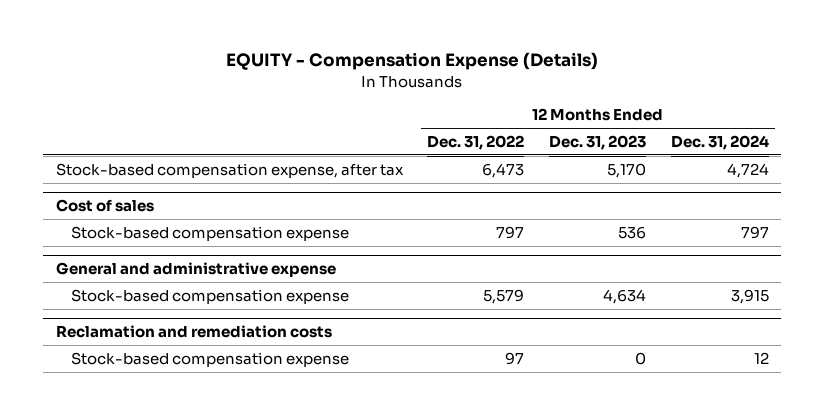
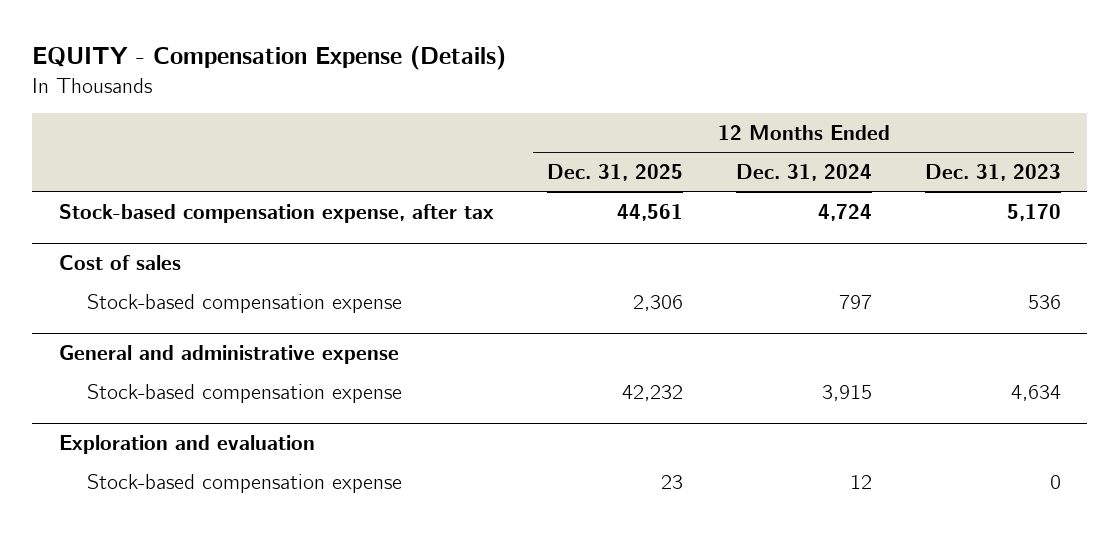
- | 12 Months Ended Dec. 31, 2022 | 12 Months Ended Dec. 31, 2023 | 12 Months Ended Dec. 31, 2024
+ | 12 Months Ended Dec. 31, 2025 | 12 Months Ended Dec. 31, 2024 | 12 Months Ended Dec. 31, 2023
- Reclamation and remediation costs
+ Exploration and evaluation

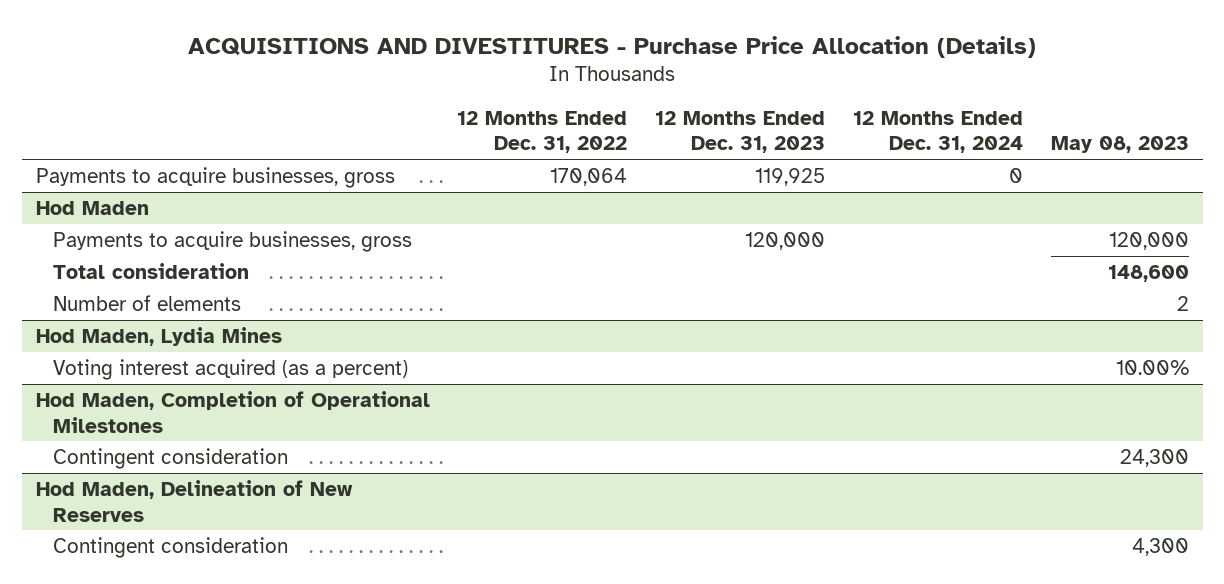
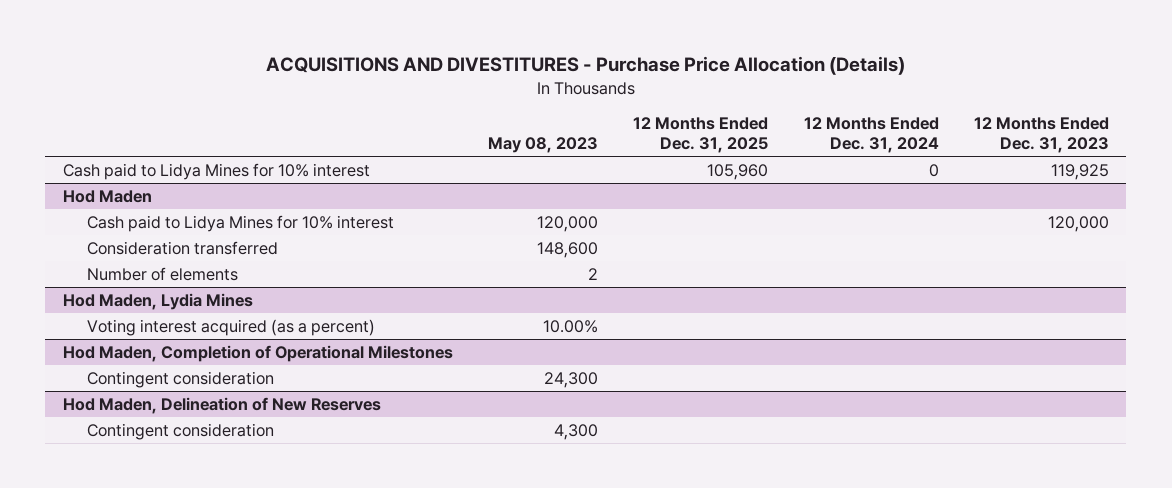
- | 12 Months Ended Dec. 31, 2022 | 12 Months Ended Dec. 31, 2023 | 12 Months Ended Dec. 31, 2024 | May 08, 2023
+ | May 08, 2023 | 12 Months Ended Dec. 31, 2025 | 12 Months Ended Dec. 31, 2024 | 12 Months Ended Dec. 31, 2023
- Payments to acquire businesses, gross | 170,064 | 119,925 | 0 |
+ Cash paid to Lidya Mines for 10% interest | | 105,960 | 0 | 119,925
@ Hod Maden
- Payments to acquire businesses, gross | | 120,000 | | 120,000
- Total consideration | | | | 148,600
+ Cash paid to Lidya Mines for 10% interest | 120,000 | | | 120,000
+ Consideration transferred | 148,600 | | |

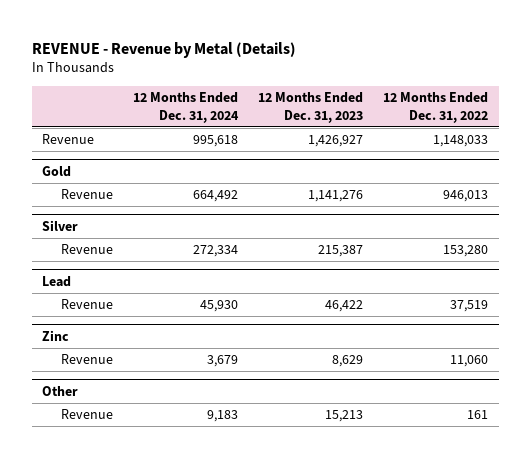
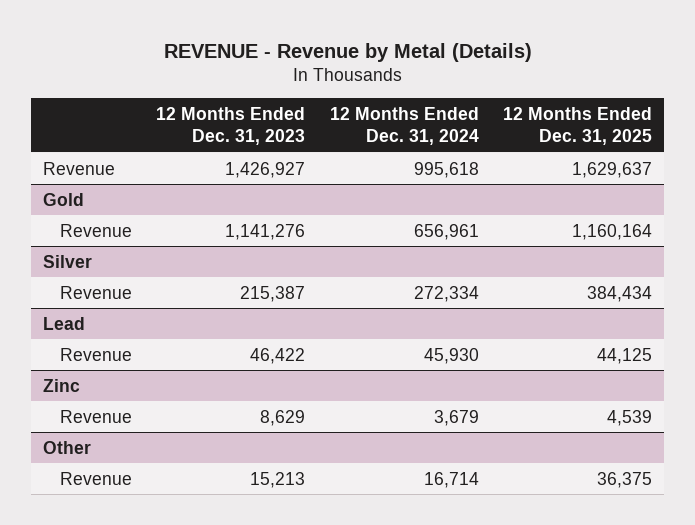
- | 12 Months Ended Dec. 31, 2024 | 12 Months Ended Dec. 31, 2023 | 12 Months Ended Dec. 31, 2022
+ | 12 Months Ended Dec. 31, 2023 | 12 Months Ended Dec. 31, 2024 | 12 Months Ended Dec. 31, 2025
@ Gold
- Revenue | 664,492 | 1,141,276 | 946,013
+ Revenue | 1,141,276 | 656,961 | 1,160,164
@ Other
- Revenue | 9,183 | 15,213 | 161
+ Revenue | 15,213 | 16,714 | 36,375

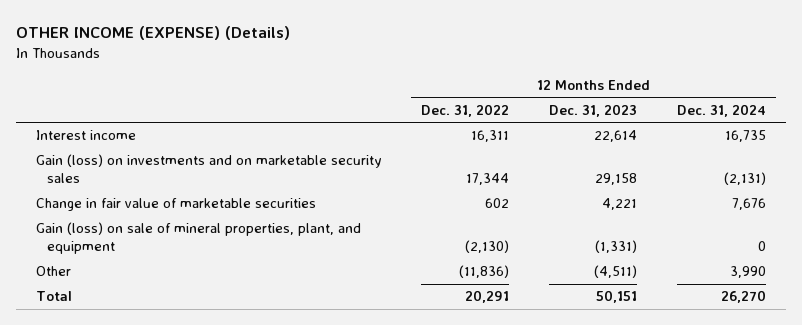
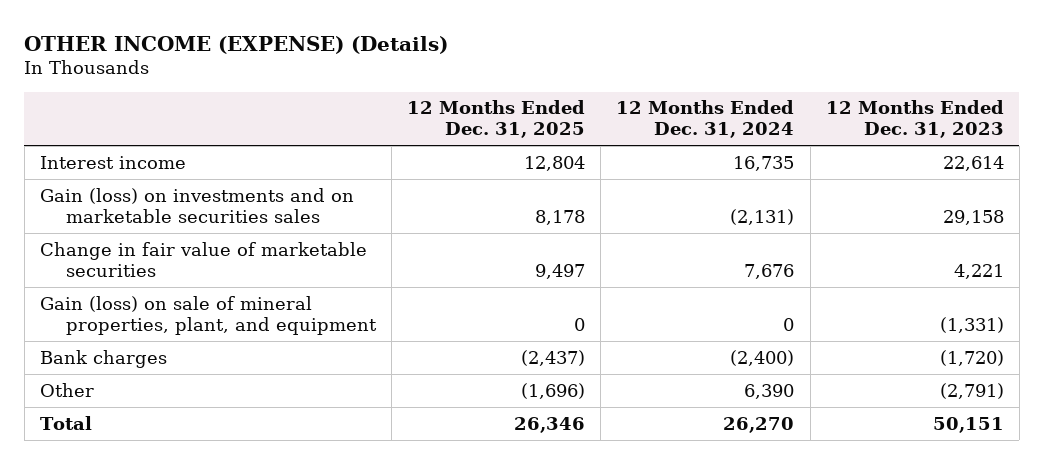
- | 12 Months Ended Dec. 31, 2022 | 12 Months Ended Dec. 31, 2023 | 12 Months Ended Dec. 31, 2024
+ | 12 Months Ended Dec. 31, 2025 | 12 Months Ended Dec. 31, 2024 | 12 Months Ended Dec. 31, 2023
- Gain (loss) on investments and on marketable security sales | 17,344 | 29,158 | (2,131)
+ Gain (loss) on investments and on marketable securities sales | 8,178 | (2,131) | 29,158
- Other | (11,836) | (4,511) | 3,990
+ Bank charges | (2,437) | (2,400) | (1,720)
+ Other | (1,696) | 6,390 | (2,791)

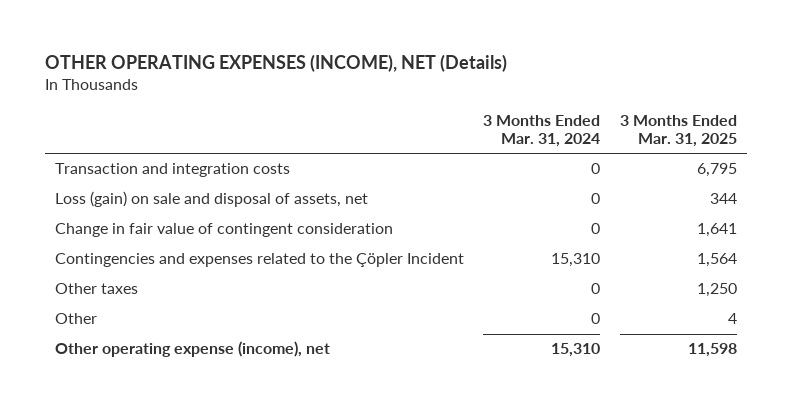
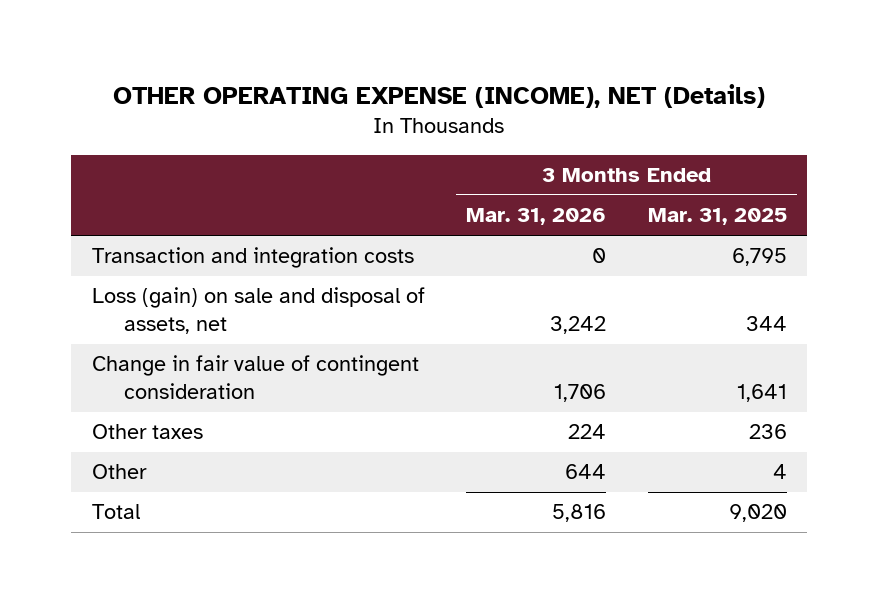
- OTHER OPERATING EXPENSES (INCOME), NET (Details)
+ OTHER OPERATING EXPENSE (INCOME), NET (Details)
- | 3 Months Ended Mar. 31, 2024 | 3 Months Ended Mar. 31, 2025
+ | 3 Months Ended Mar. 31, 2026 | 3 Months Ended Mar. 31, 2025
- Contingencies and expenses related to the Çöpler Incident | 15,310 | 1,564
- Other taxes | 0 | 1,250
+ Other taxes | 224 | 236
- Other operating expense (income), net | 15,310 | 11,598
+ Total | 5,816 | 9,020

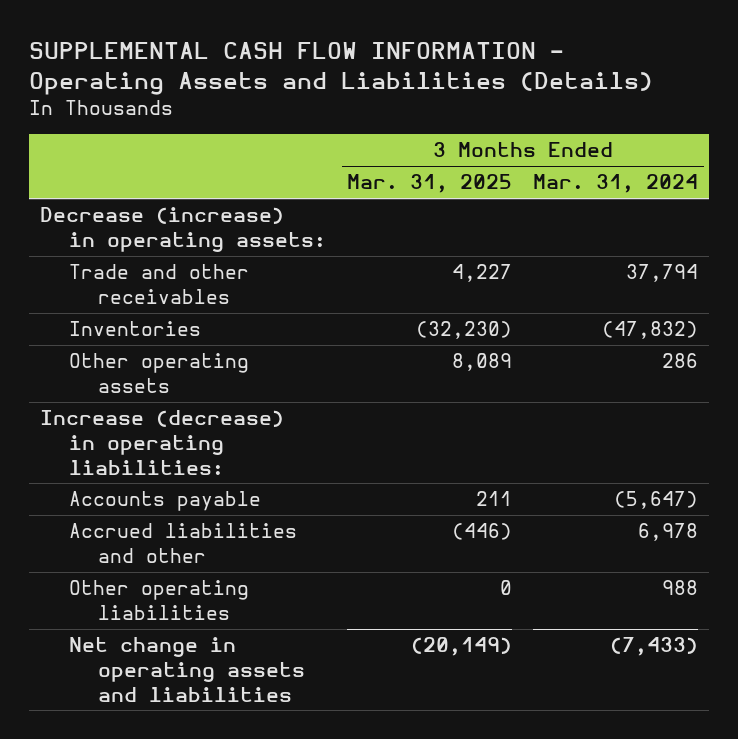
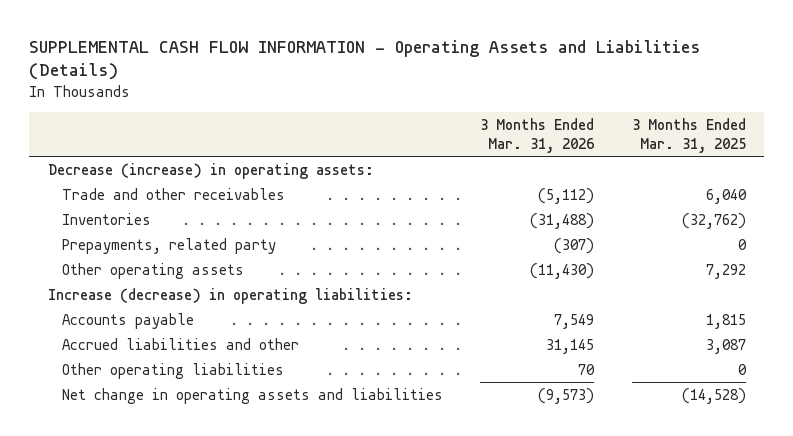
- | 3 Months Ended Mar. 31, 2025 | 3 Months Ended Mar. 31, 2024
+ | 3 Months Ended Mar. 31, 2026 | 3 Months Ended Mar. 31, 2025
- Trade and other receivables | 4,227 | 37,794
- Inventories | (32,230) | (47,832)
- Other operating assets | 8,089 | 286
+ Trade and other receivables | (5,112) | 6,040
+ Inventories | (31,488) | (32,762)
+ Prepayments, related party | (307) | 0
+ Other operating assets | (11,430) | 7,292
- Accounts payable | 211 | (5,647)
- Accrued liabilities and other | (446) | 6,978
+ Accounts payable | 7,549 | 1,815
+ Accrued liabilities and other | 31,145 | 3,087
- Net change in operating assets and liabilities | (20,149) | (7,433)
+ Net change in operating assets and liabilities | (9,573) | (14,528)

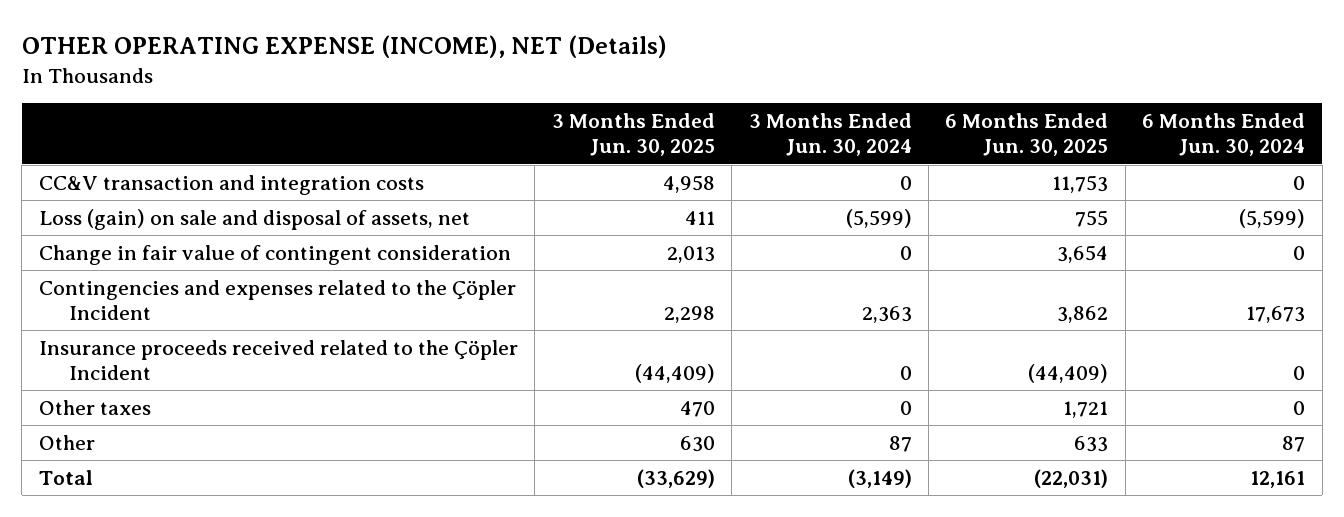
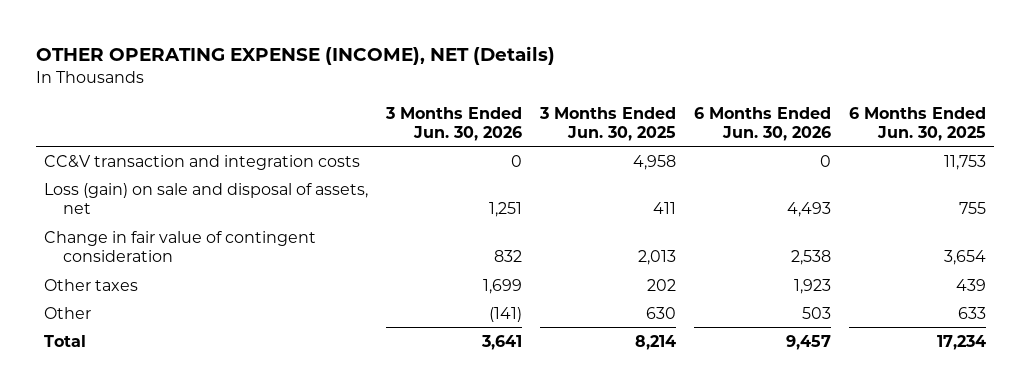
- | 3 Months Ended Jun. 30, 2025 | 3 Months Ended Jun. 30, 2024 | 6 Months Ended Jun. 30, 2025 | 6 Months Ended Jun. 30, 2024
+ | 3 Months Ended Jun. 30, 2026 | 3 Months Ended Jun. 30, 2025 | 6 Months Ended Jun. 30, 2026 | 6 Months Ended Jun. 30, 2025
- Contingencies and expenses related to the Çöpler Incident | 2,298 | 2,363 | 3,862 | 17,673
- Insurance proceeds received related to the Çöpler Incident | (44,409) | 0 | (44,409) | 0
- Other taxes | 470 | 0 | 1,721 | 0
+ Other taxes | 1,699 | 202 | 1,923 | 439
- Total | (33,629) | (3,149) | (22,031) | 12,161
+ Total | 3,641 | 8,214 | 9,457 | 17,234

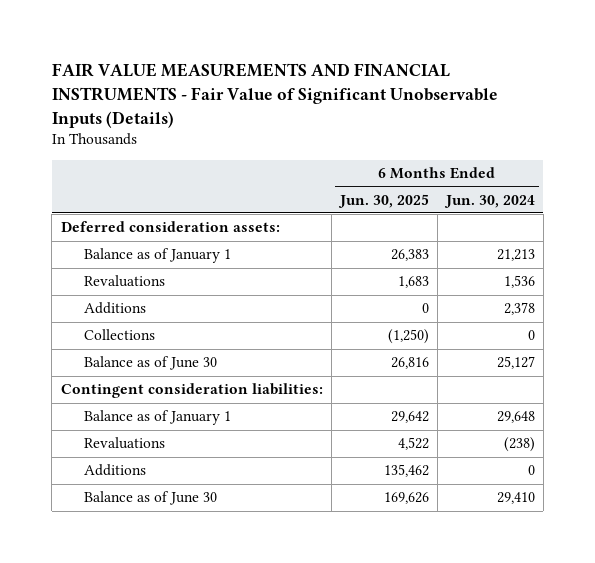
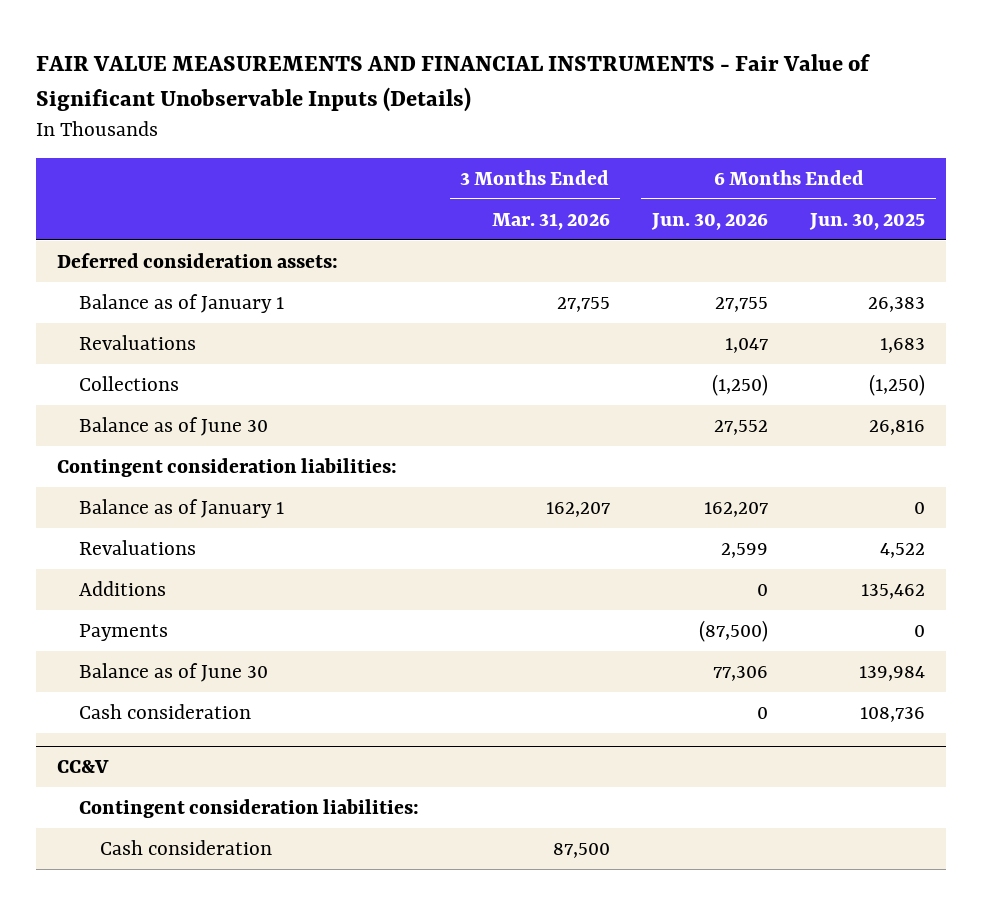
- | 6 Months Ended Jun. 30, 2025 | 6 Months Ended Jun. 30, 2024
+ | 3 Months Ended Mar. 31, 2026 | 6 Months Ended Jun. 30, 2026 | 6 Months Ended Jun. 30, 2025
- Additions | 0 | 2,378
- Balance as of January 1 | 29,642 | 29,648
+ Balance as of January 1 | 162,207 | 162,207 | 0
- Balance as of June 30 | 169,626 | 29,410
+ Payments | | (87,500) | 0
+ Balance as of June 30 | | 77,306 | 139,984
+ Cash consideration | | 0 | 108,736
+ CC&V
+ Contingent consideration liabilities:
+ Cash consideration | 87,500 | |

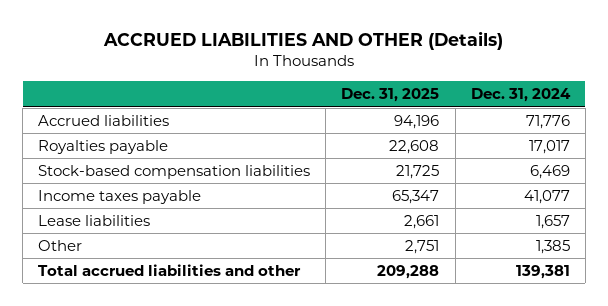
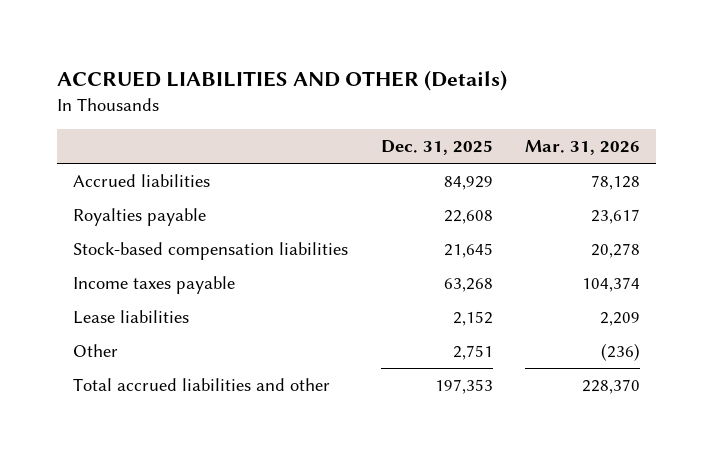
- | Dec. 31, 2025 | Dec. 31, 2024
+ | Dec. 31, 2025 | Mar. 31, 2026
- Accrued liabilities | 94,196 | 71,776
+ Accrued liabilities | 84,929 | 78,128
- Stock-based compensation liabilities | 21,725 | 6,469
- Income taxes payable | 65,347 | 41,077
- Lease liabilities | 2,661 | 1,657
+ Stock-based compensation liabilities | 21,645 | 20,278
+ Income taxes payable | 63,268 | 104,374
+ Lease liabilities | 2,152 | 2,209
- Total accrued liabilities and other | 209,288 | 139,381
+ Total accrued liabilities and other | 197,353 | 228,370

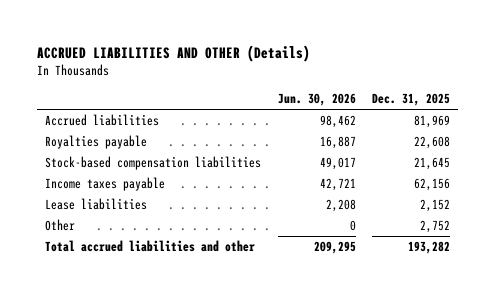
- | Dec. 31, 2025 | Mar. 31, 2026
+ | Jun. 30, 2026 | Dec. 31, 2025
- Accrued liabilities | 84,929 | 78,128
+ Accrued liabilities | 98,462 | 81,969
- Income taxes payable | 63,268 | 104,374
+ Income taxes payable | 42,721 | 62,156
- Other | 2,751 | (236)
- Total accrued liabilities and other | 197,353 | 228,370
+ Other | 0 | 2,752
+ Total accrued liabilities and other | 209,295 | 193,282

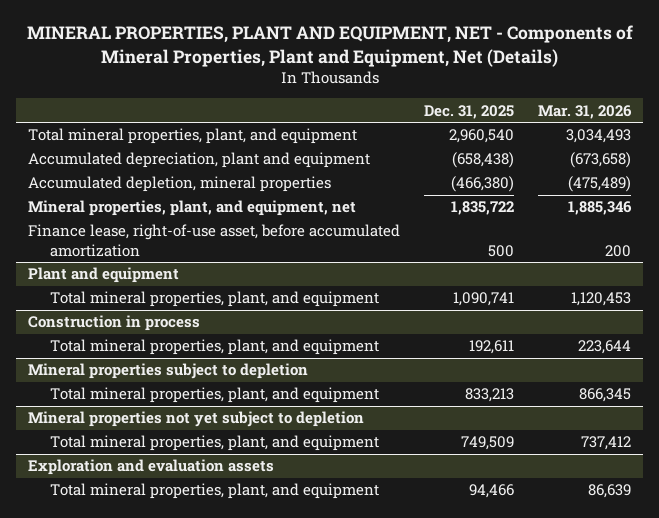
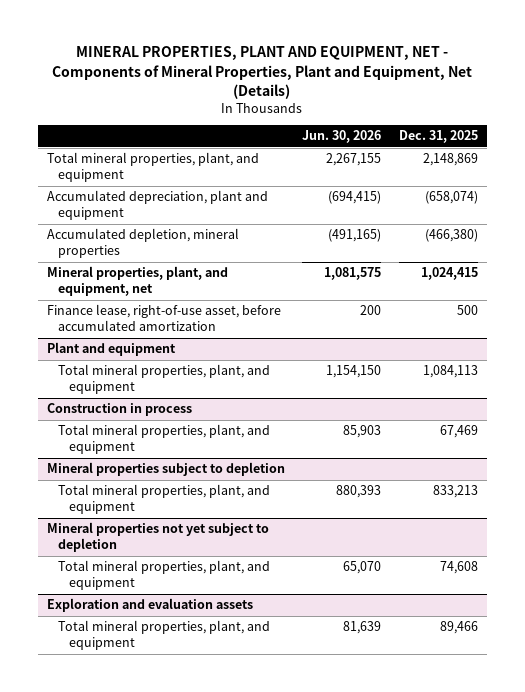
- | Dec. 31, 2025 | Mar. 31, 2026
+ | Jun. 30, 2026 | Dec. 31, 2025
- Total mineral properties, plant, and equipment | 2,960,540 | 3,034,493
- Accumulated depreciation, plant and equipment | (658,438) | (673,658)
+ Total mineral properties, plant, and equipment | 2,267,155 | 2,148,869
+ Accumulated depreciation, plant and equipment | (694,415) | (658,074)
- Mineral properties, plant, and equipment, net | 1,835,722 | 1,885,346
+ Mineral properties, plant, and equipment, net | 1,081,575 | 1,024,415
@ Plant and equipment
- Total mineral properties, plant, and equipment | 1,090,741 | 1,120,453
+ Total mineral properties, plant, and equipment | 1,154,150 | 1,084,113
@ Construction in process
- Total mineral properties, plant, and equipment | 192,611 | 223,644
+ Total mineral properties, plant, and equipment | 85,903 | 67,469
@ Mineral properties not yet subject to depletion
- Total mineral properties, plant, and equipment | 749,509 | 737,412
+ Total mineral properties, plant, and equipment | 65,070 | 74,608
@ Exploration and evaluation assets
- Total mineral properties, plant, and equipment | 94,466 | 86,639
+ Total mineral properties, plant, and equipment | 81,639 | 89,466

